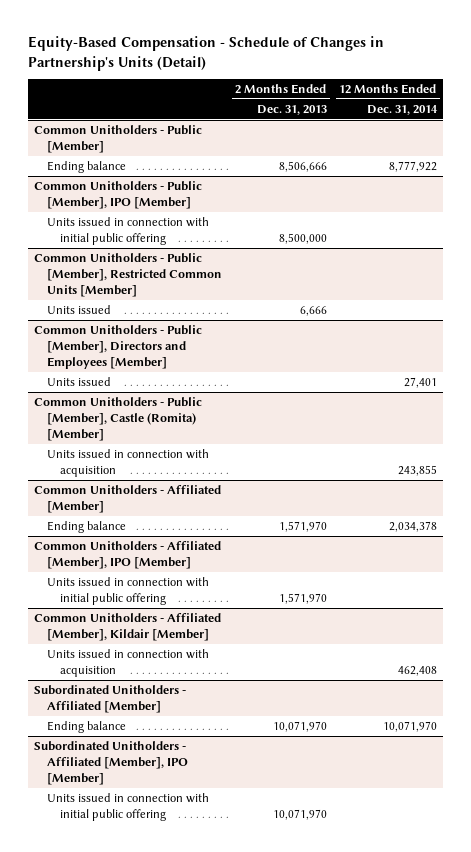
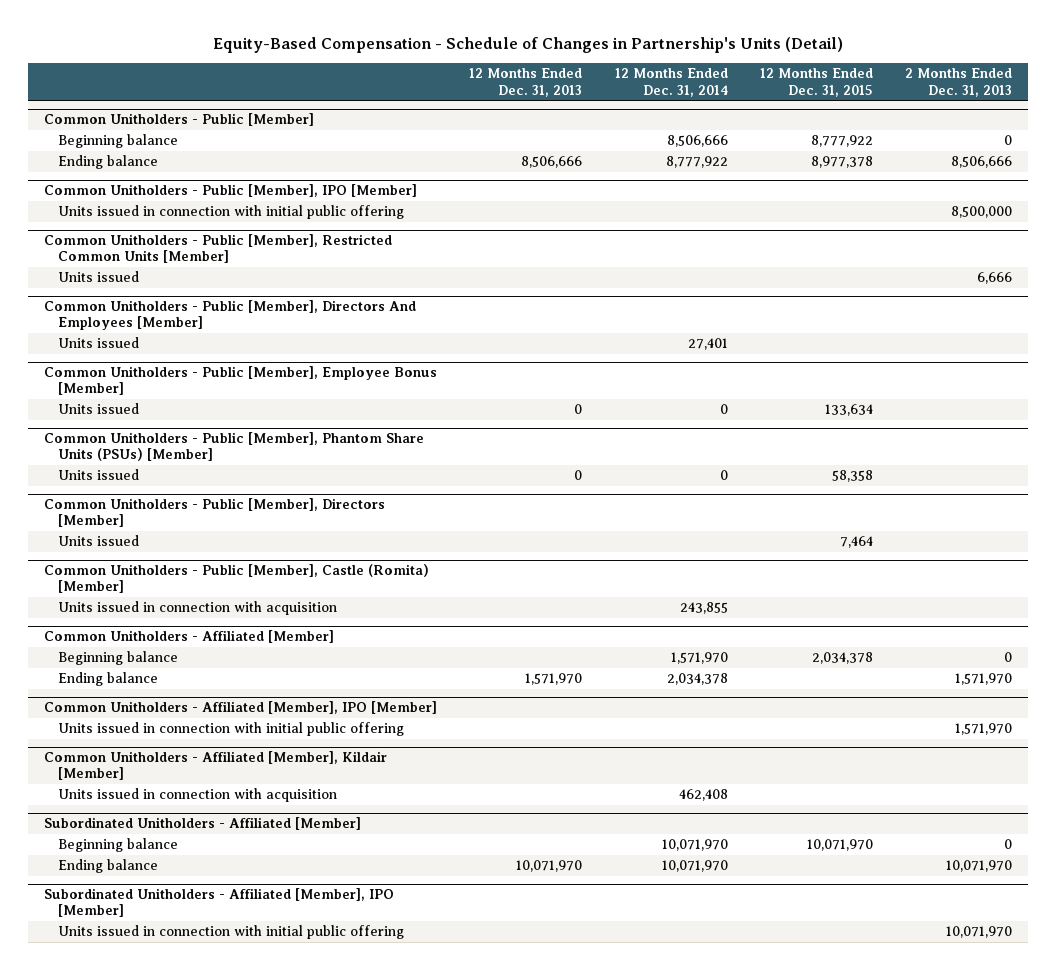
- | 2 Months Ended Dec. 31, 2013 | 12 Months Ended Dec. 31, 2014
+ | 12 Months Ended Dec. 31, 2013 | 12 Months Ended Dec. 31, 2014 | 12 Months Ended Dec. 31, 2015 | 2 Months Ended Dec. 31, 2013
@ Common Unitholders - Public [Member]
+ Beginning balance | | 8,506,666 | 8,777,922 | 0
- Common Unitholders - Public [Member], Directors and Employees [Member]
+ Common Unitholders - Public [Member], Directors And Employees [Member]
+ Common Unitholders - Public [Member], Employee Bonus [Member]
+ Units issued | 0 | 0 | 133,634 |
+ Common Unitholders - Public [Member], Phantom Share Units (PSUs) [Member]
+ Units issued | 0 | 0 | 58,358 |
+ Common Unitholders - Public [Member], Directors [Member]
+ Units issued | | | 7,464 |
@ Common Unitholders - Affiliated [Member]
+ Beginning balance | | 1,571,970 | 2,034,378 | 0
@ Subordinated Unitholders - Affiliated [Member]
+ Beginning balance | | 10,071,970 | 10,071,970 | 0

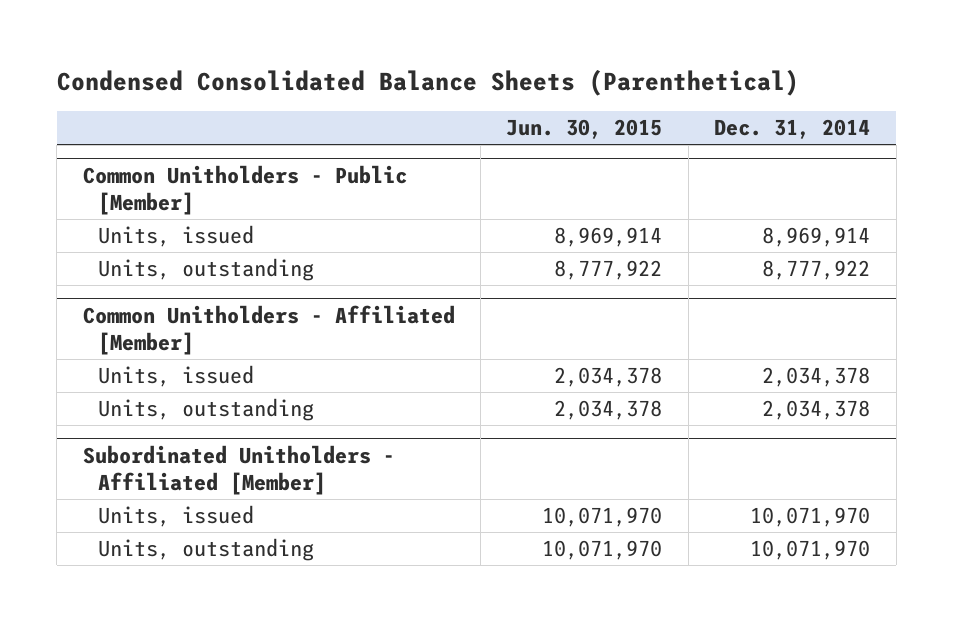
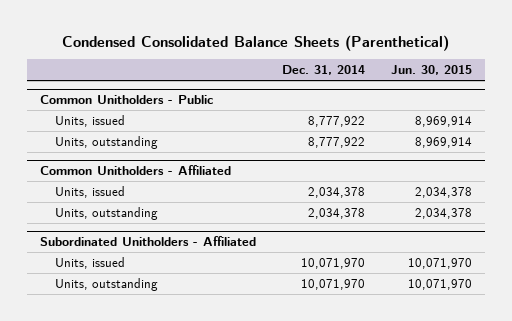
- | Jun. 30, 2015 | Dec. 31, 2014
+ | Dec. 31, 2014 | Jun. 30, 2015
- Common Unitholders - Public [Member]
- Units, issued | 8,969,914 | 8,969,914
- Units, outstanding | 8,777,922 | 8,777,922
- Common Unitholders - Affiliated [Member]
+ Common Unitholders - Public
+ Units, issued | 8,777,922 | 8,969,914
+ Units, outstanding | 8,777,922 | 8,969,914
+ Common Unitholders - Affiliated
- Subordinated Unitholders - Affiliated [Member]
+ Subordinated Unitholders - Affiliated

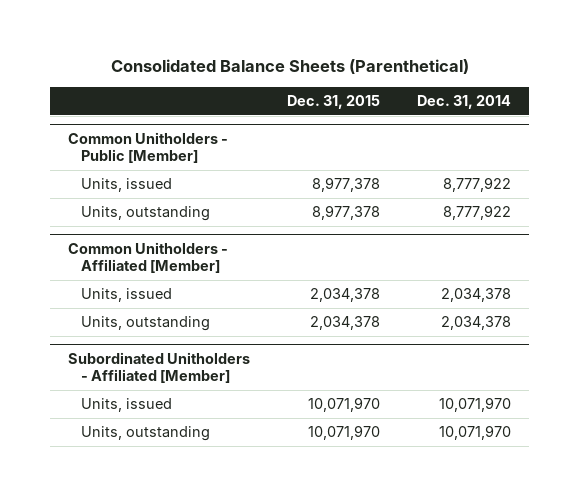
- Condensed Consolidated Balance Sheets (Parenthetical)
+ Consolidated Balance Sheets (Parenthetical)
- | Dec. 31, 2014 | Jun. 30, 2015
+ | Dec. 31, 2015 | Dec. 31, 2014
- Common Unitholders - Public
+ Common Unitholders - Public [Member]
- Common Unitholders - Affiliated
+ Common Unitholders - Affiliated [Member]
- Subordinated Unitholders - Affiliated
+ Subordinated Unitholders - Affiliated [Member]

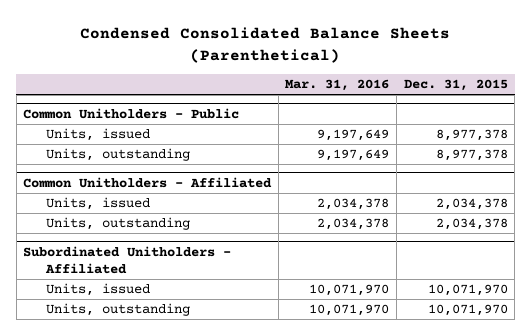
- Consolidated Balance Sheets (Parenthetical)
+ Condensed Consolidated Balance Sheets (Parenthetical)
- | Dec. 31, 2015 | Dec. 31, 2014
+ | Mar. 31, 2016 | Dec. 31, 2015
- Common Unitholders - Public [Member]
+ Common Unitholders - Public
- Common Unitholders - Affiliated [Member]
+ Common Unitholders - Affiliated
- Subordinated Unitholders - Affiliated [Member]
+ Subordinated Unitholders - Affiliated

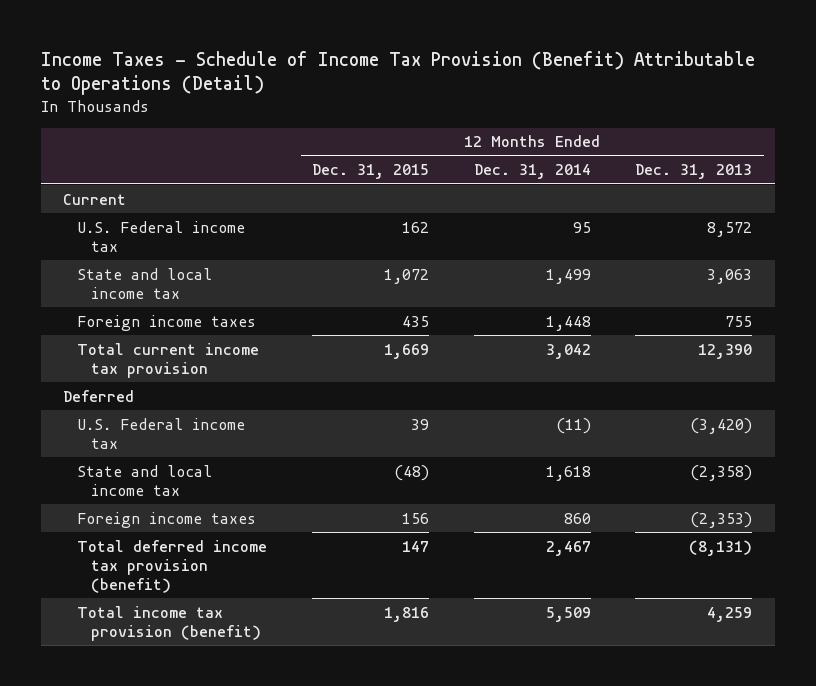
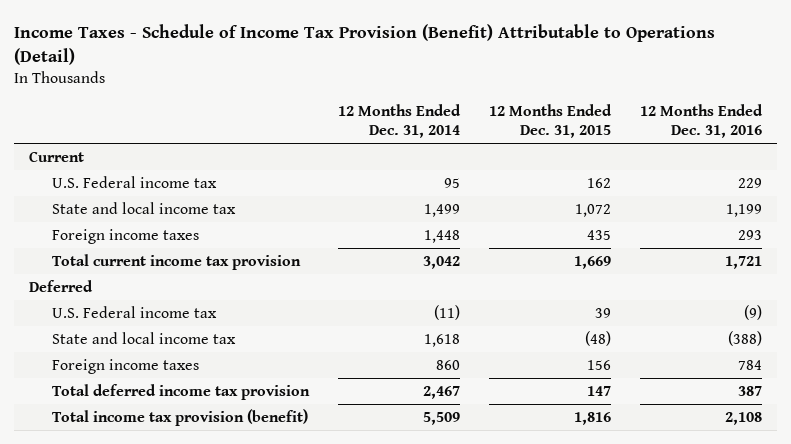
- | 12 Months Ended Dec. 31, 2015 | 12 Months Ended Dec. 31, 2014 | 12 Months Ended Dec. 31, 2013
+ | 12 Months Ended Dec. 31, 2014 | 12 Months Ended Dec. 31, 2015 | 12 Months Ended Dec. 31, 2016
- Total deferred income tax provision (benefit) | 147 | 2,467 | (8,131)
+ Total deferred income tax provision | 2,467 | 147 | 387

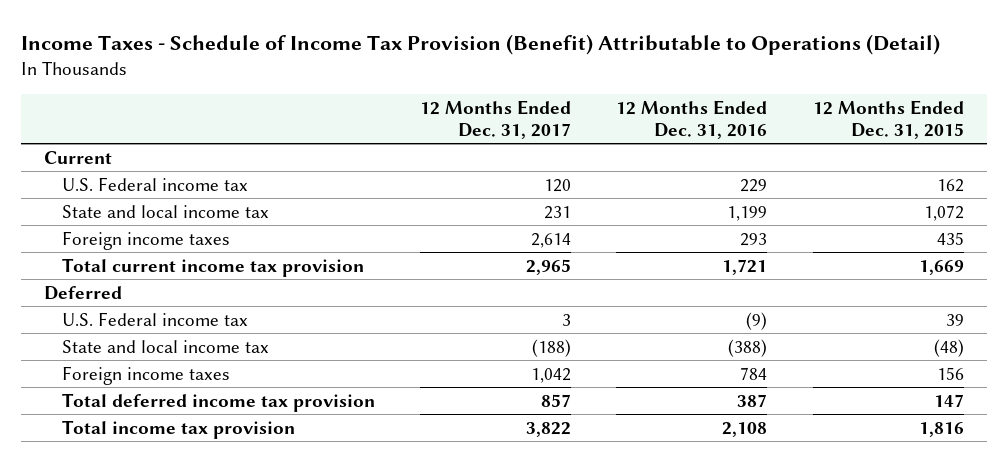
- | 12 Months Ended Dec. 31, 2014 | 12 Months Ended Dec. 31, 2015 | 12 Months Ended Dec. 31, 2016
+ | 12 Months Ended Dec. 31, 2017 | 12 Months Ended Dec. 31, 2016 | 12 Months Ended Dec. 31, 2015
- Total income tax provision (benefit) | 5,509 | 1,816 | 2,108
+ Total income tax provision | 3,822 | 2,108 | 1,816

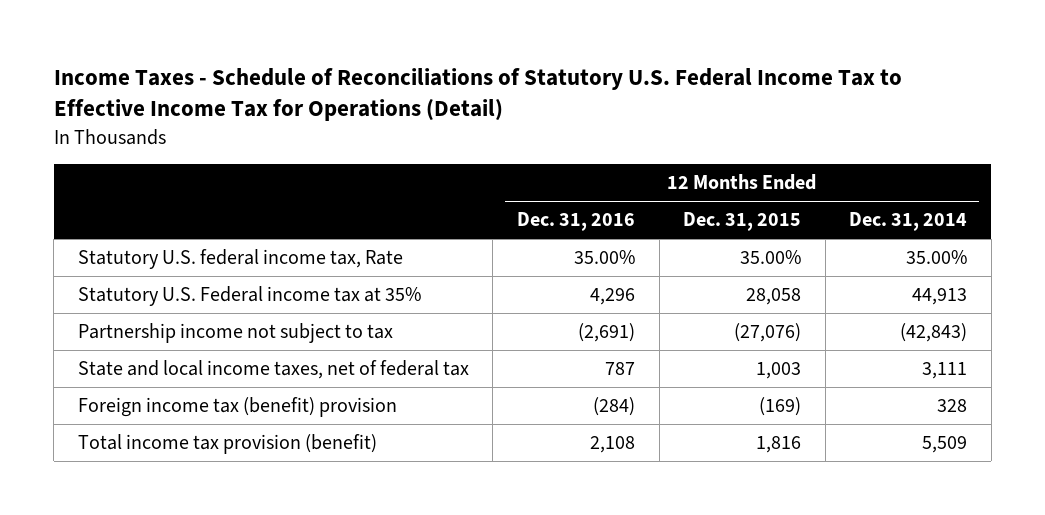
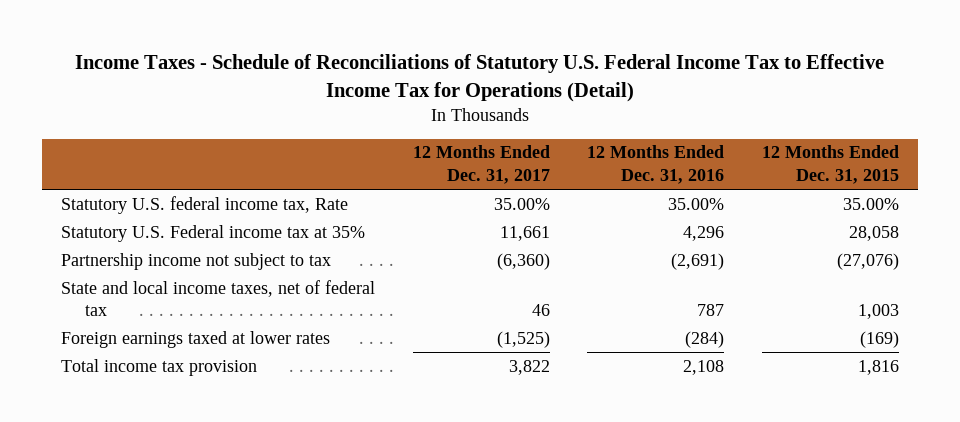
- | 12 Months Ended Dec. 31, 2016 | 12 Months Ended Dec. 31, 2015 | 12 Months Ended Dec. 31, 2014
+ | 12 Months Ended Dec. 31, 2017 | 12 Months Ended Dec. 31, 2016 | 12 Months Ended Dec. 31, 2015
- Foreign income tax (benefit) provision | (284) | (169) | 328
- Total income tax provision (benefit) | 2,108 | 1,816 | 5,509
+ Foreign earnings taxed at lower rates | (1,525) | (284) | (169)
+ Total income tax provision | 3,822 | 2,108 | 1,816

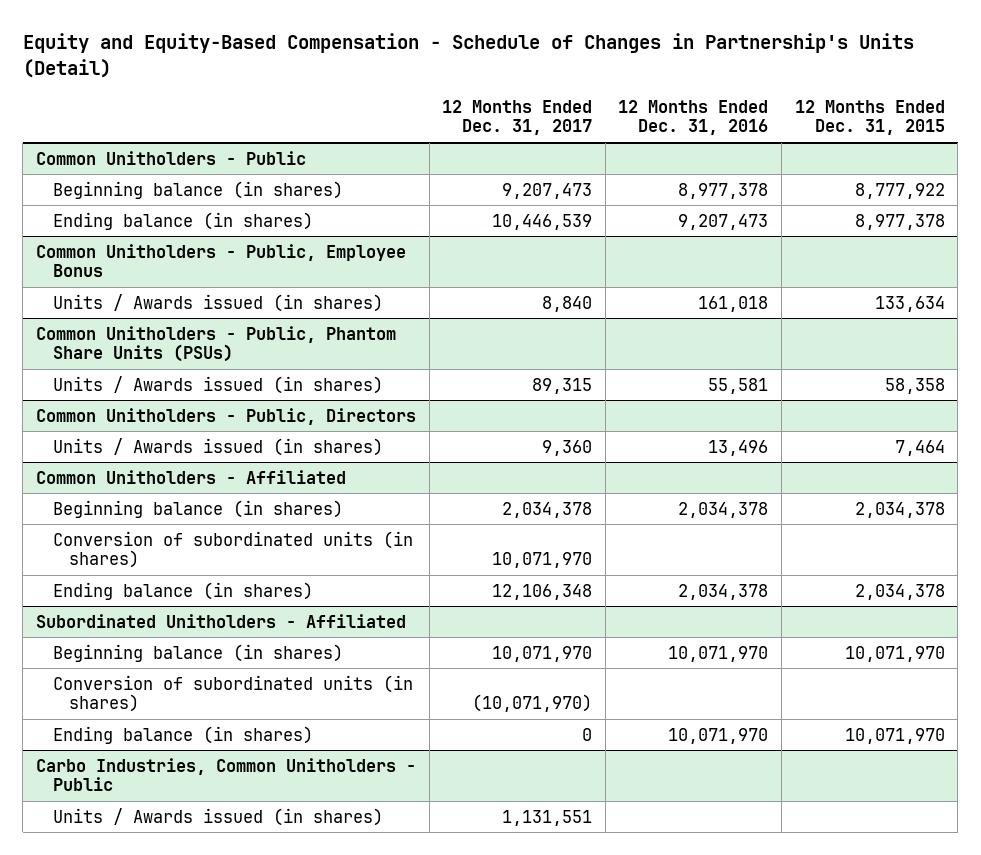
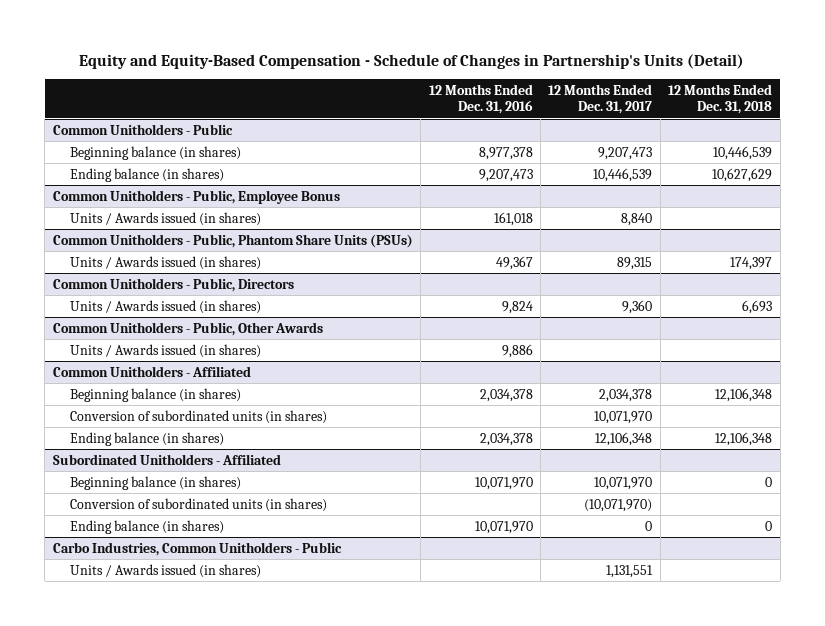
- | 12 Months Ended Dec. 31, 2017 | 12 Months Ended Dec. 31, 2016 | 12 Months Ended Dec. 31, 2015
+ | 12 Months Ended Dec. 31, 2016 | 12 Months Ended Dec. 31, 2017 | 12 Months Ended Dec. 31, 2018
@ Common Unitholders - Public, Phantom Share Units (PSUs)
- Units / Awards issued (in shares) | 89,315 | 55,581 | 58,358
+ Units / Awards issued (in shares) | 49,367 | 89,315 | 174,397
@ Common Unitholders - Public, Directors
- Units / Awards issued (in shares) | 9,360 | 13,496 | 7,464
+ Units / Awards issued (in shares) | 9,824 | 9,360 | 6,693
+ Common Unitholders - Public, Other Awards
+ Units / Awards issued (in shares) | 9,886 | |

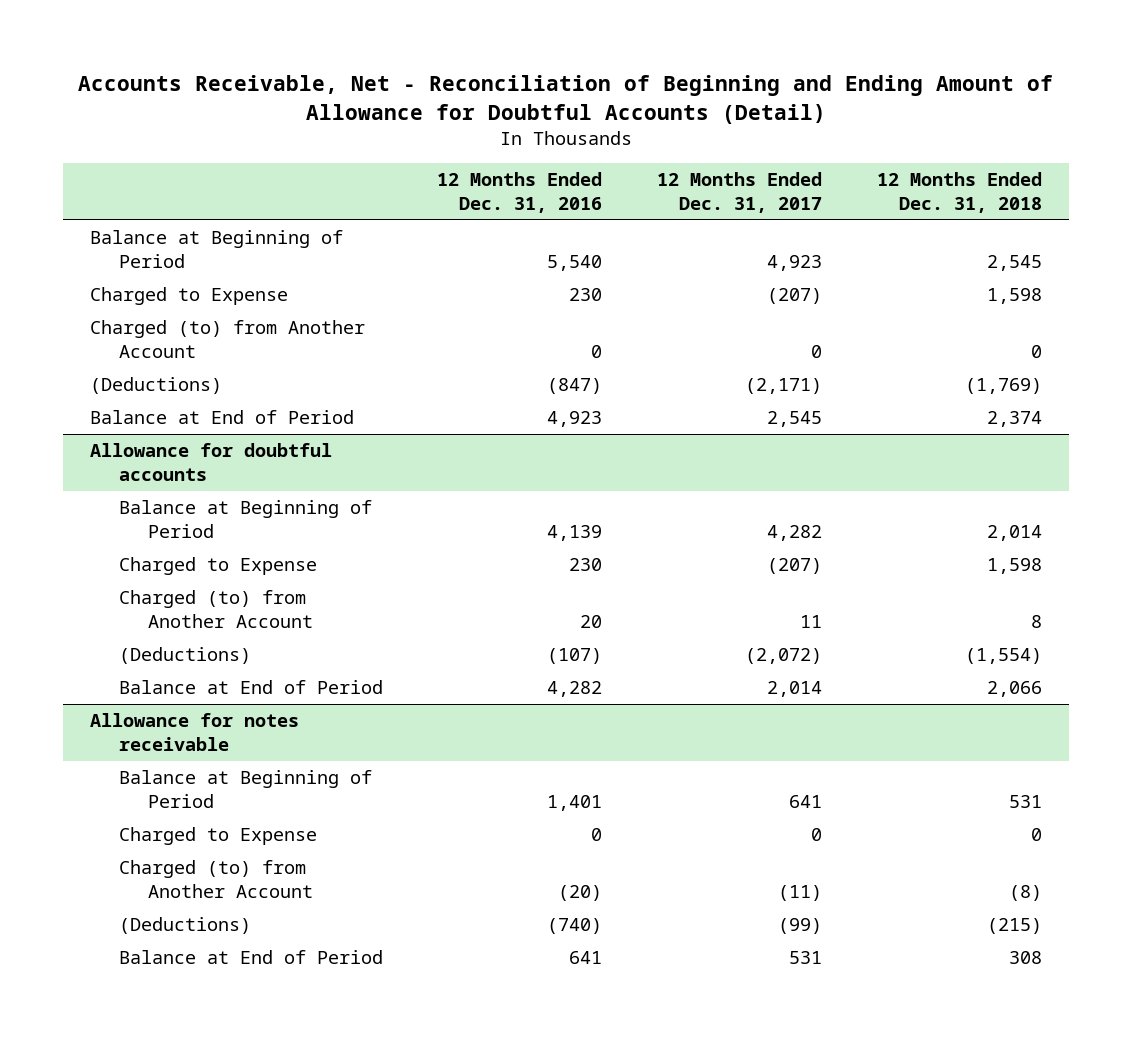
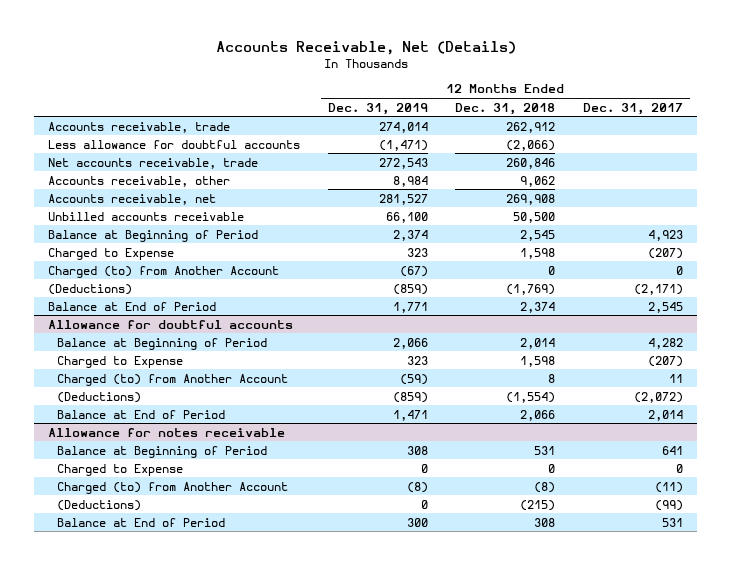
- Accounts Receivable, Net - Reconciliation of Beginning and Ending Amount of Allowance for Doubtful Accounts (Detail)
+ Accounts Receivable, Net (Details)
- | 12 Months Ended Dec. 31, 2016 | 12 Months Ended Dec. 31, 2017 | 12 Months Ended Dec. 31, 2018
+ | 12 Months Ended Dec. 31, 2019 | 12 Months Ended Dec. 31, 2018 | 12 Months Ended Dec. 31, 2017
+ Accounts receivable, trade | 274,014 | 262,912 |
+ Less allowance for doubtful accounts | (1,471) | (2,066) |
+ Net accounts receivable, trade | 272,543 | 260,846 |
+ Accounts receivable, other | 8,984 | 9,062 |
+ Accounts receivable, net | 281,527 | 269,908 |
+ Unbilled accounts receivable | 66,100 | 50,500 |

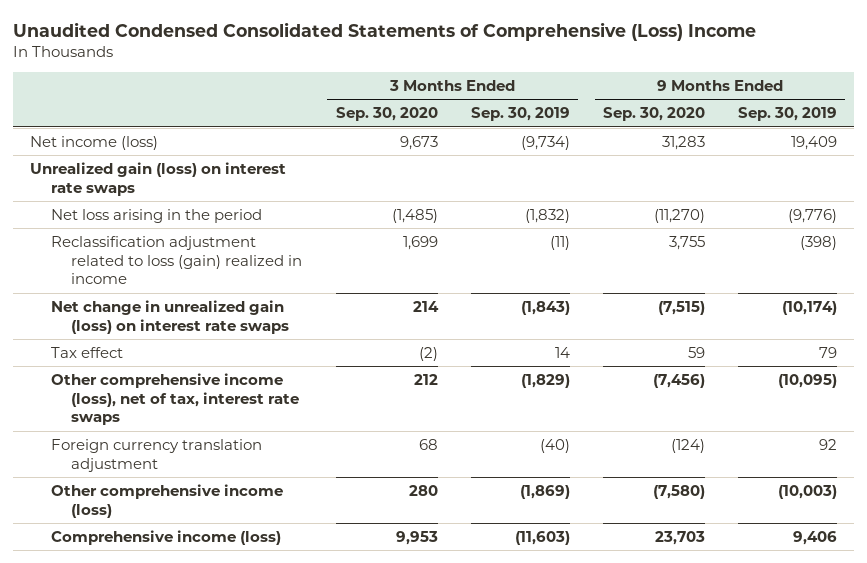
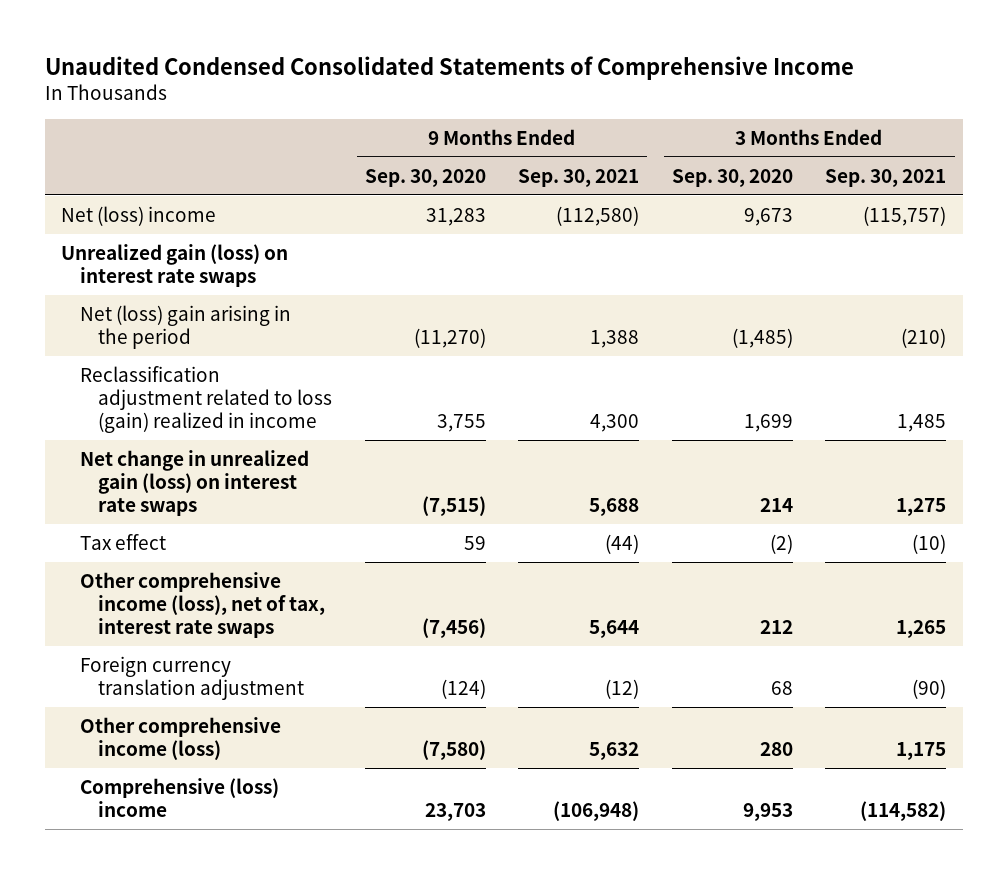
- Unaudited Condensed Consolidated Statements of Comprehensive (Loss) Income
+ Unaudited Condensed Consolidated Statements of Comprehensive Income
- | 3 Months Ended Sep. 30, 2020 | 3 Months Ended Sep. 30, 2019 | 9 Months Ended Sep. 30, 2020 | 9 Months Ended Sep. 30, 2019
+ | 9 Months Ended Sep. 30, 2020 | 9 Months Ended Sep. 30, 2021 | 3 Months Ended Sep. 30, 2020 | 3 Months Ended Sep. 30, 2021
- Net income (loss) | 9,673 | (9,734) | 31,283 | 19,409
+ Net (loss) income | 31,283 | (112,580) | 9,673 | (115,757)
- Net loss arising in the period | (1,485) | (1,832) | (11,270) | (9,776)
+ Net (loss) gain arising in the period | (11,270) | 1,388 | (1,485) | (210)
- Comprehensive income (loss) | 9,953 | (11,603) | 23,703 | 9,406
+ Comprehensive (loss) income | 23,703 | (106,948) | 9,953 | (114,582)

